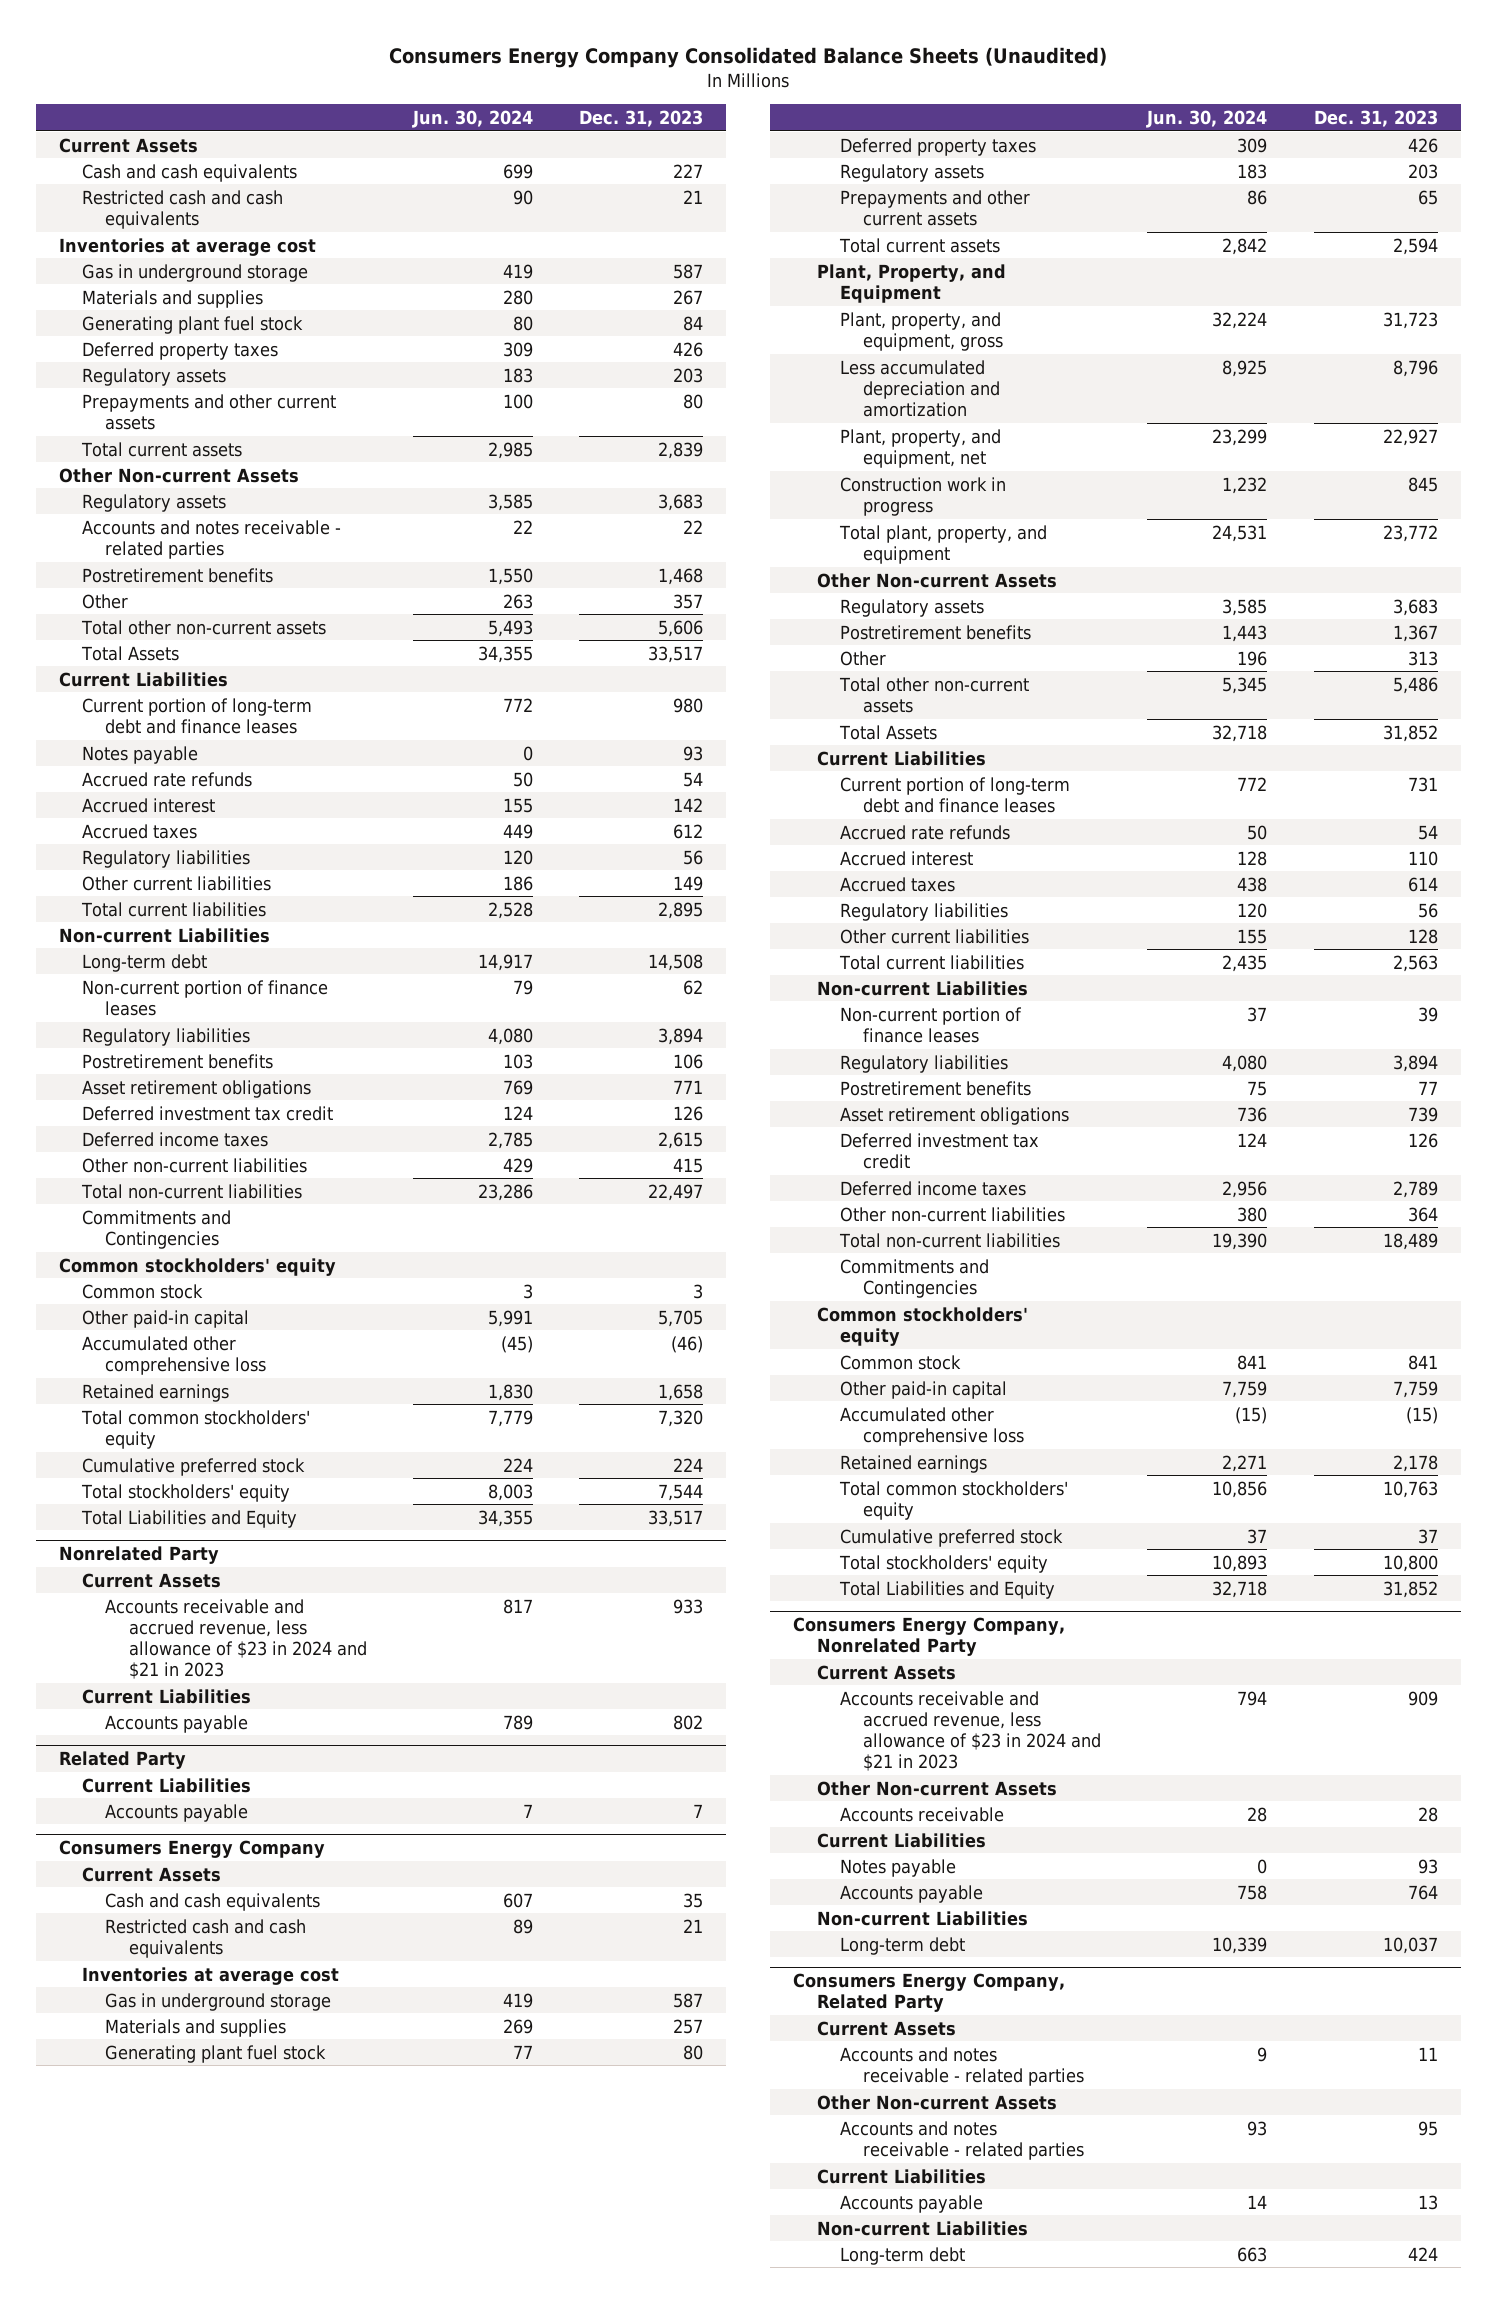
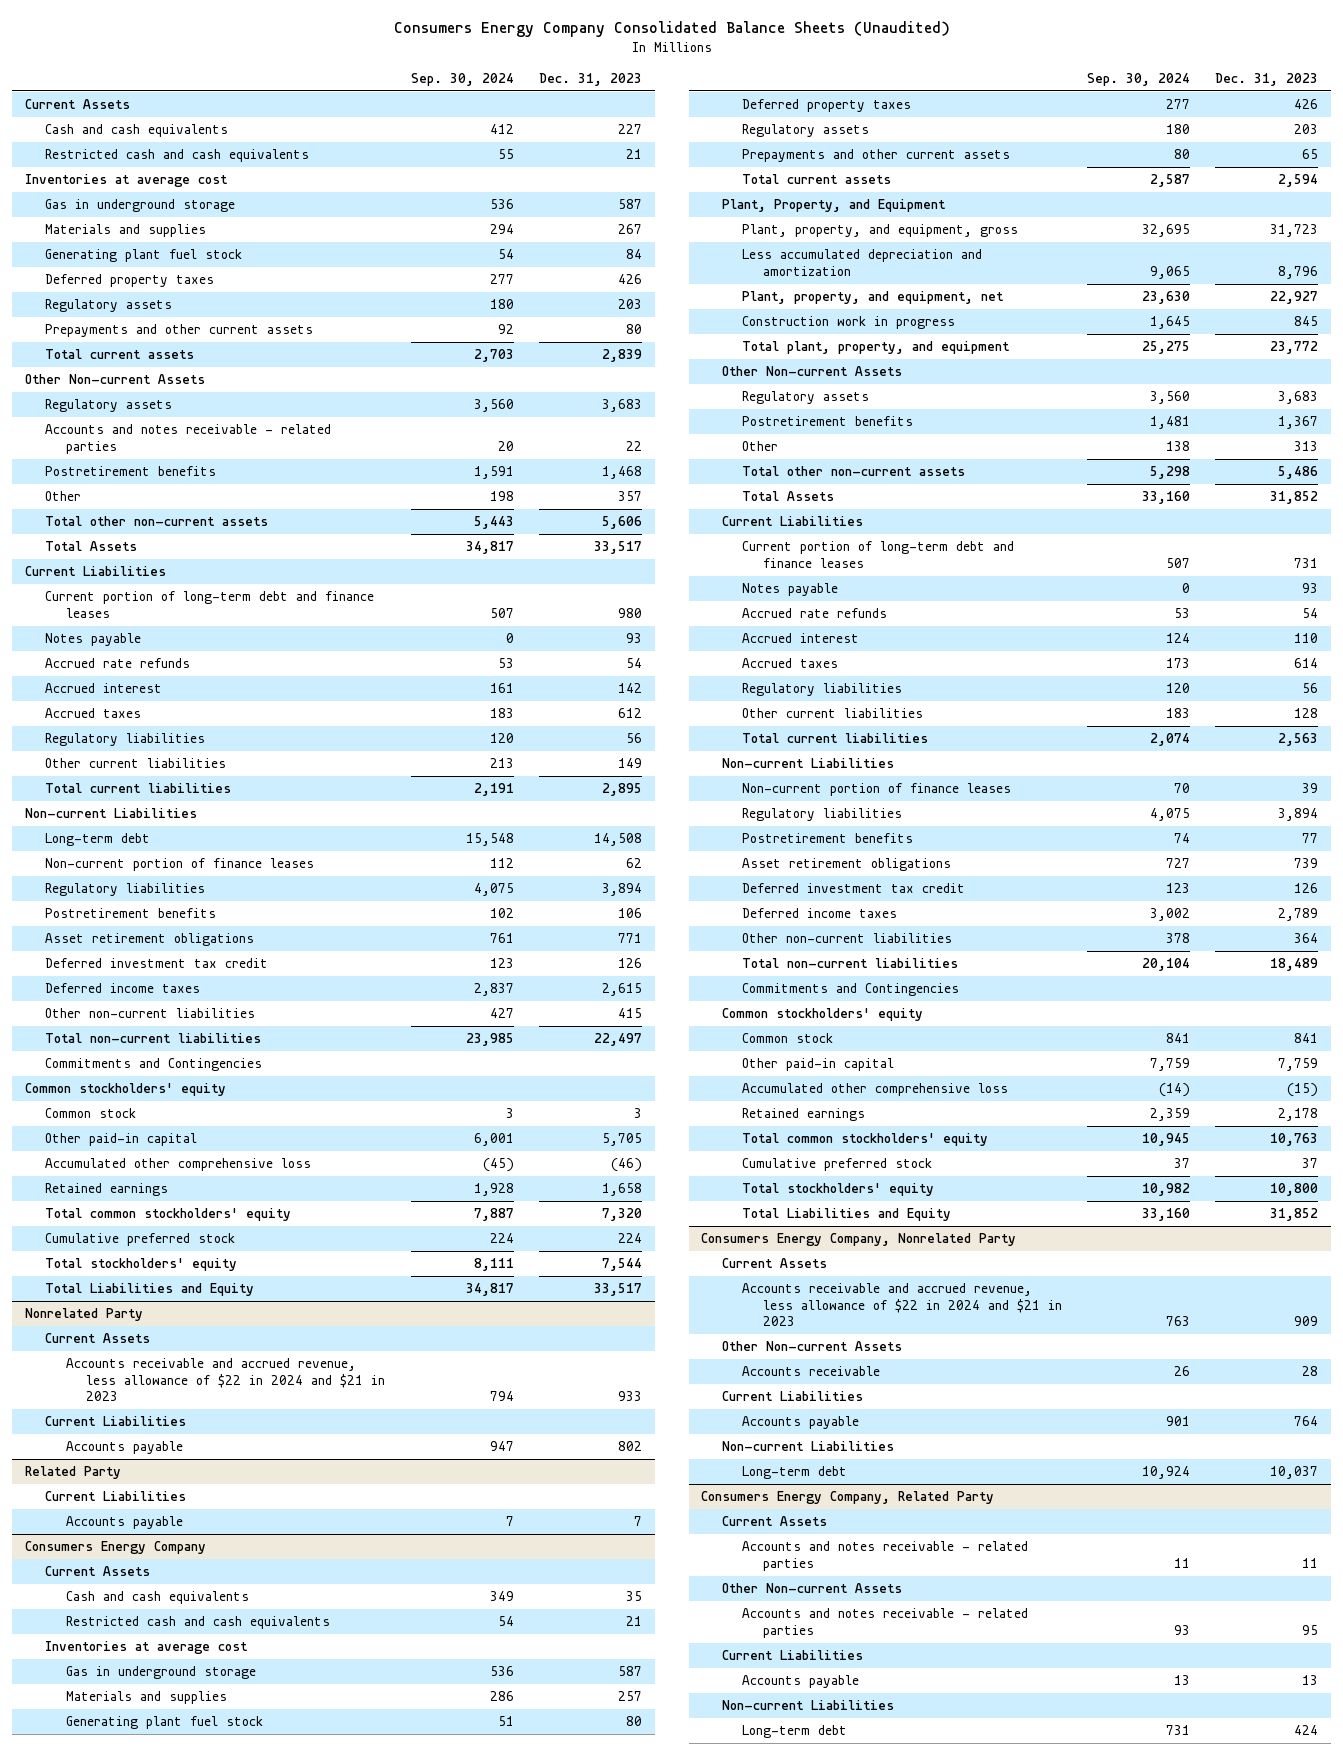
- | Jun. 30, 2024 | Dec. 31, 2023
+ | Sep. 30, 2024 | Dec. 31, 2023
@ Nonrelated Party
- Accounts receivable and accrued revenue, less allowance of $23 in 2024 and $21 in 2023 | 817 | 933
+ Accounts receivable and accrued revenue, less allowance of $22 in 2024 and $21 in 2023 | 794 | 933
@ Consumers Energy Company
+ Notes payable | 0 | 93
@ Consumers Energy Company, Nonrelated Party
- Accounts receivable and accrued revenue, less allowance of $23 in 2024 and $21 in 2023 | 794 | 909
+ Accounts receivable and accrued revenue, less allowance of $22 in 2024 and $21 in 2023 | 763 | 909
- Notes payable | 0 | 93

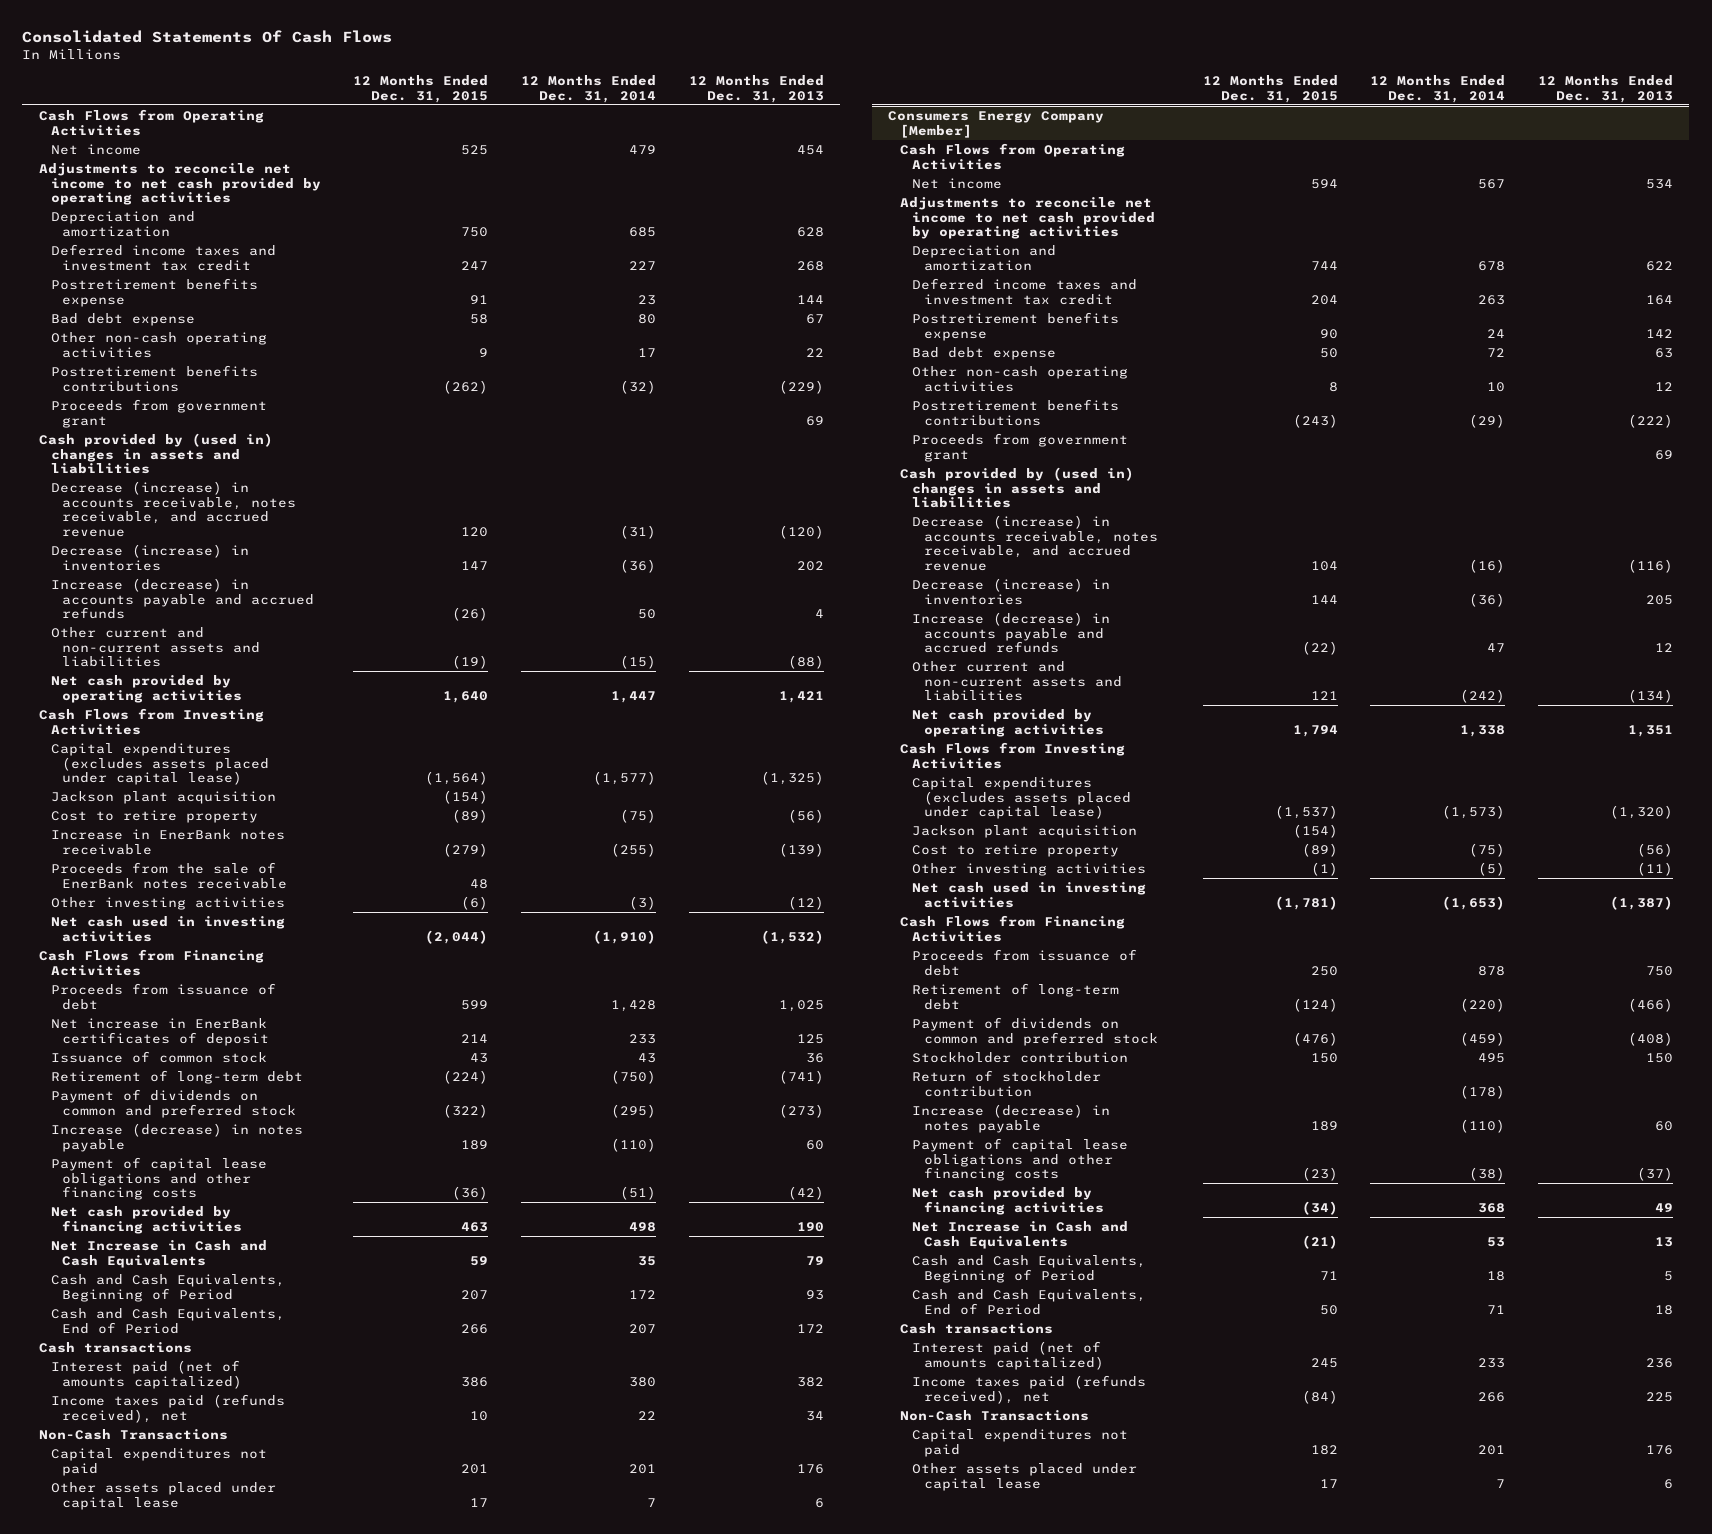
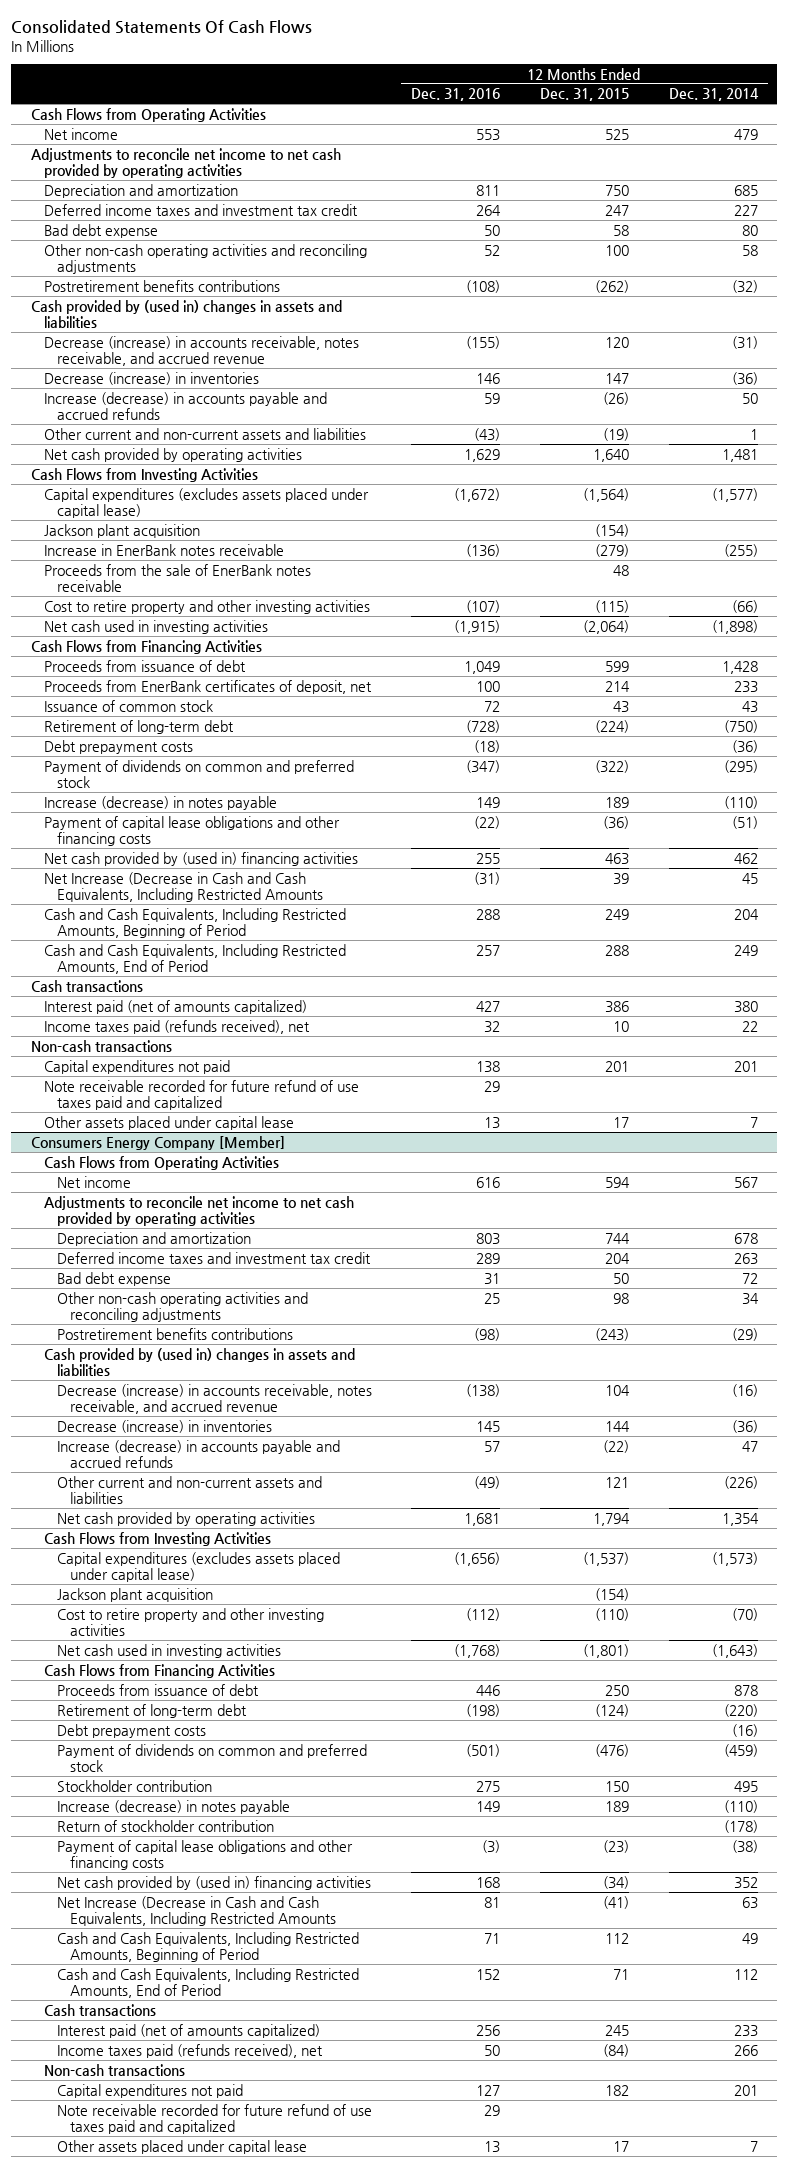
- | 12 Months Ended Dec. 31, 2015 | 12 Months Ended Dec. 31, 2014 | 12 Months Ended Dec. 31, 2013
+ | 12 Months Ended Dec. 31, 2016 | 12 Months Ended Dec. 31, 2015 | 12 Months Ended Dec. 31, 2014
- Postretirement benefits expense | 91 | 23 | 144
- Other non-cash operating activities | 9 | 17 | 22
+ Other non-cash operating activities and reconciling adjustments | 52 | 100 | 58
- Proceeds from government grant | | | 69
- Other current and non-current assets and liabilities | (19) | (15) | (88)
- Net cash provided by operating activities | 1,640 | 1,447 | 1,421
+ Other current and non-current assets and liabilities | (43) | (19) | 1
+ Net cash provided by operating activities | 1,629 | 1,640 | 1,481
- Cost to retire property | (89) | (75) | (56)
- Other investing activities | (6) | (3) | (12)
- Net cash used in investing activities | (2,044) | (1,910) | (1,532)
+ Cost to retire property and other investing activities | (107) | (115) | (66)
+ Net cash used in investing activities | (1,915) | (2,064) | (1,898)
- Net increase in EnerBank certificates of deposit | 214 | 233 | 125
+ Proceeds from EnerBank certificates of deposit, net | 100 | 214 | 233
+ Debt prepayment costs | (18) | | (36)
- Net cash provided by financing activities | 463 | 498 | 190
- Net Increase in Cash and Cash Equivalents | 59 | 35 | 79
- Cash and Cash Equivalents, Beginning of Period | 207 | 172 | 93
- Cash and Cash Equivalents, End of Period | 266 | 207 | 172
+ Net cash provided by (used in) financing activities | 255 | 463 | 462
+ Net Increase (Decrease in Cash and Cash Equivalents, Including Restricted Amounts | (31) | 39 | 45
+ Cash and Cash Equivalents, Including Restricted Amounts, Beginning of Period | 288 | 249 | 204
+ Cash and Cash Equivalents, Including Restricted Amounts, End of Period | 257 | 288 | 249
- Non-Cash Transactions
+ Non-cash transactions
+ Note receivable recorded for future refund of use taxes paid and capitalized | 29 | |
@ Consumers Energy Company [Member]
- Postretirement benefits expense | 90 | 24 | 142
- Other non-cash operating activities | 8 | 10 | 12
+ Other non-cash operating activities and reconciling adjustments | 25 | 98 | 34
- Proceeds from government grant | | | 69
- Other current and non-current assets and liabilities | 121 | (242) | (134)
- Net cash provided by operating activities | 1,794 | 1,338 | 1,351
+ Other current and non-current assets and liabilities | (49) | 121 | (226)
+ Net cash provided by operating activities | 1,681 | 1,794 | 1,354
- Cost to retire property | (89) | (75) | (56)
- Other investing activities | (1) | (5) | (11)
- Net cash used in investing activities | (1,781) | (1,653) | (1,387)
+ Cost to retire property and other investing activities | (112) | (110) | (70)
+ Net cash used in investing activities | (1,768) | (1,801) | (1,643)
+ Debt prepayment costs | | | (16)
moved down: Return of stockholder contribution | | | (178)
- Net cash provided by financing activities | (34) | 368 | 49
- Net Increase in Cash and Cash Equivalents | (21) | 53 | 13
- Cash and Cash Equivalents, Beginning of Period | 71 | 18 | 5
- Cash and Cash Equivalents, End of Period | 50 | 71 | 18
+ Net cash provided by (used in) financing activities | 168 | (34) | 352
+ Net Increase (Decrease in Cash and Cash Equivalents, Including Restricted Amounts | 81 | (41) | 63
+ Cash and Cash Equivalents, Including Restricted Amounts, Beginning of Period | 71 | 112 | 49
+ Cash and Cash Equivalents, Including Restricted Amounts, End of Period | 152 | 71 | 112
- Non-Cash Transactions
+ Non-cash transactions
+ Note receivable recorded for future refund of use taxes paid and capitalized | 29 | |

